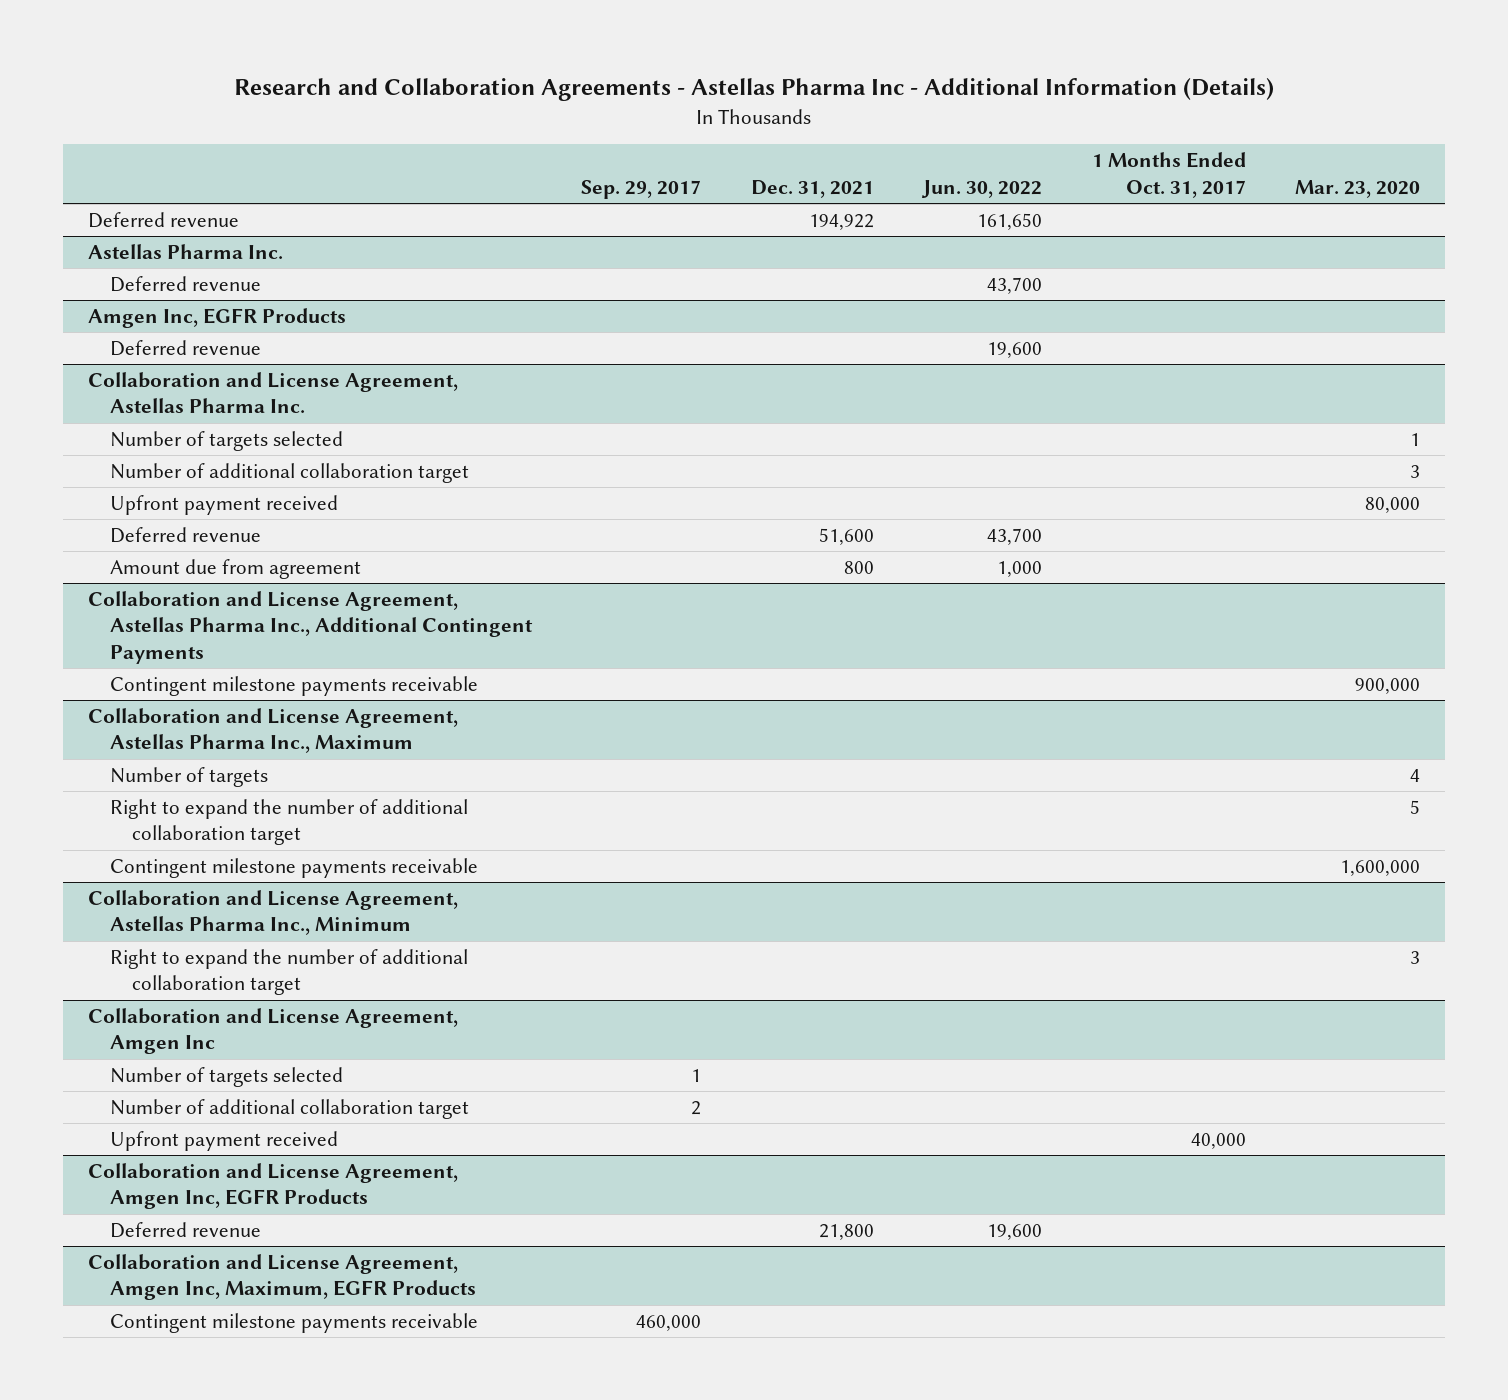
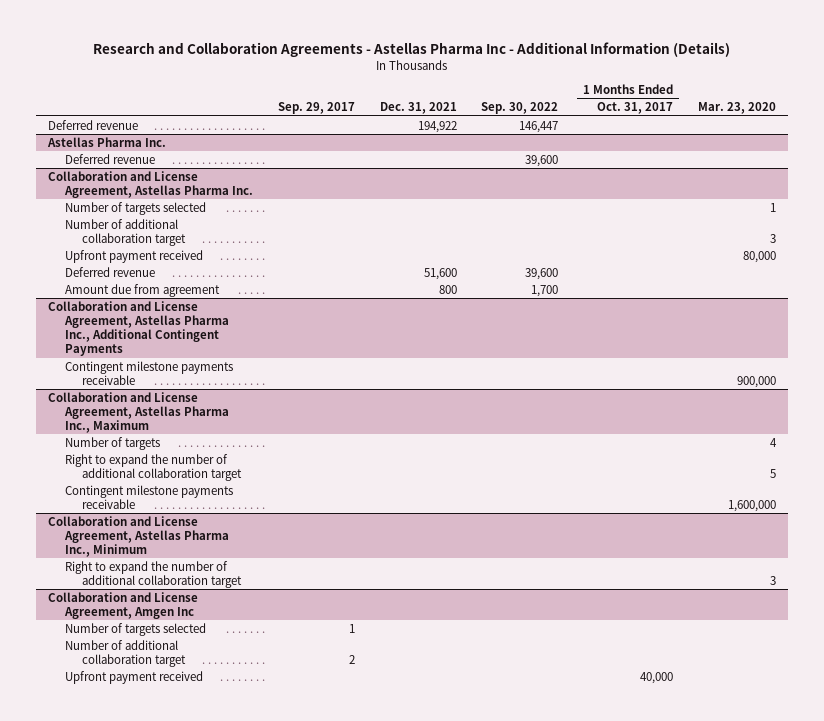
- | Sep. 29, 2017 | Dec. 31, 2021 | Jun. 30, 2022 | 1 Months Ended Oct. 31, 2017 | Mar. 23, 2020
+ | Sep. 29, 2017 | Dec. 31, 2021 | Sep. 30, 2022 | 1 Months Ended Oct. 31, 2017 | Mar. 23, 2020
- Amgen Inc, EGFR Products
- Deferred revenue | | | 19,600 | |
- Collaboration and License Agreement, Amgen Inc, EGFR Products
- Deferred revenue | | 21,800 | 19,600 | |
- Collaboration and License Agreement, Amgen Inc, Maximum, EGFR Products
- Contingent milestone payments receivable | 460,000 | | | |

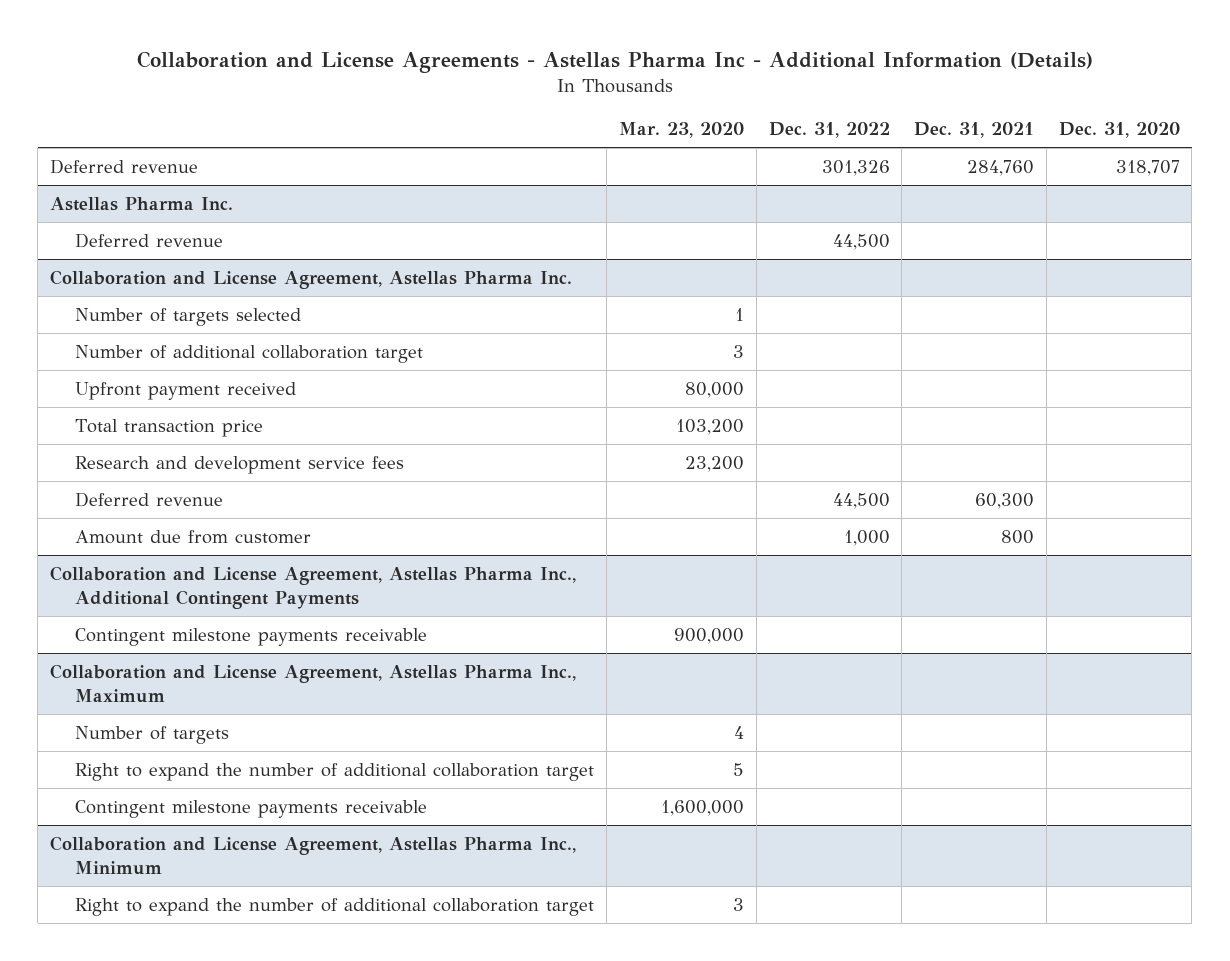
- Research and Collaboration Agreements - Astellas Pharma Inc - Additional Information (Details)
+ Collaboration and License Agreements - Astellas Pharma Inc - Additional Information (Details)
- | Sep. 29, 2017 | Dec. 31, 2021 | Sep. 30, 2022 | 1 Months Ended Oct. 31, 2017 | Mar. 23, 2020
+ | Mar. 23, 2020 | Dec. 31, 2022 | Dec. 31, 2021 | Dec. 31, 2020
- Deferred revenue | | 194,922 | 146,447 | |
+ Deferred revenue | | 301,326 | 284,760 | 318,707
@ Collaboration and License Agreement, Astellas Pharma Inc.
- Deferred revenue | | 51,600 | 39,600 | |
- Amount due from agreement | | 800 | 1,700 | |
+ Total transaction price | 103,200 | | |
+ Research and development service fees | 23,200 | | |
+ Deferred revenue | | 44,500 | 60,300 |
+ Amount due from customer | | 1,000 | 800 |
- Collaboration and License Agreement, Amgen Inc
- Number of targets selected | 1 | | | |
- Number of additional collaboration target | 2 | | | |
- Upfront payment received | | | | 40,000 |

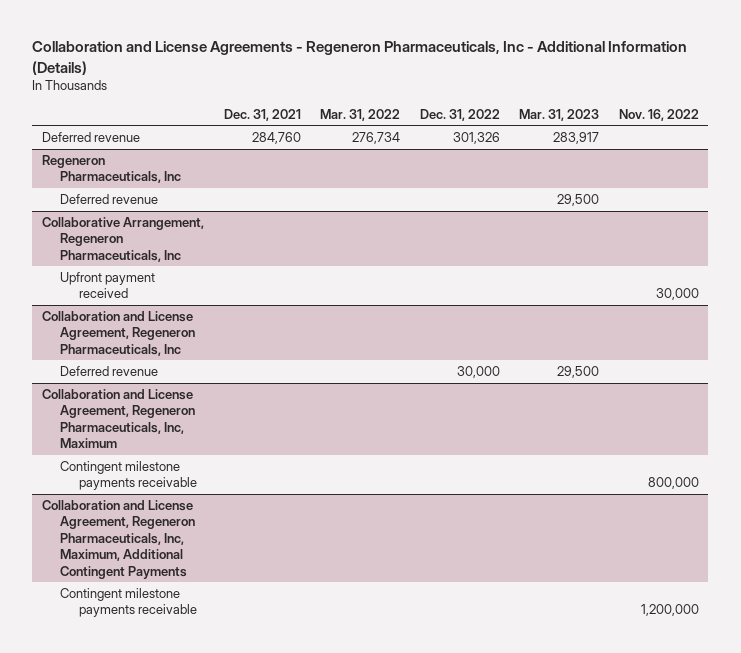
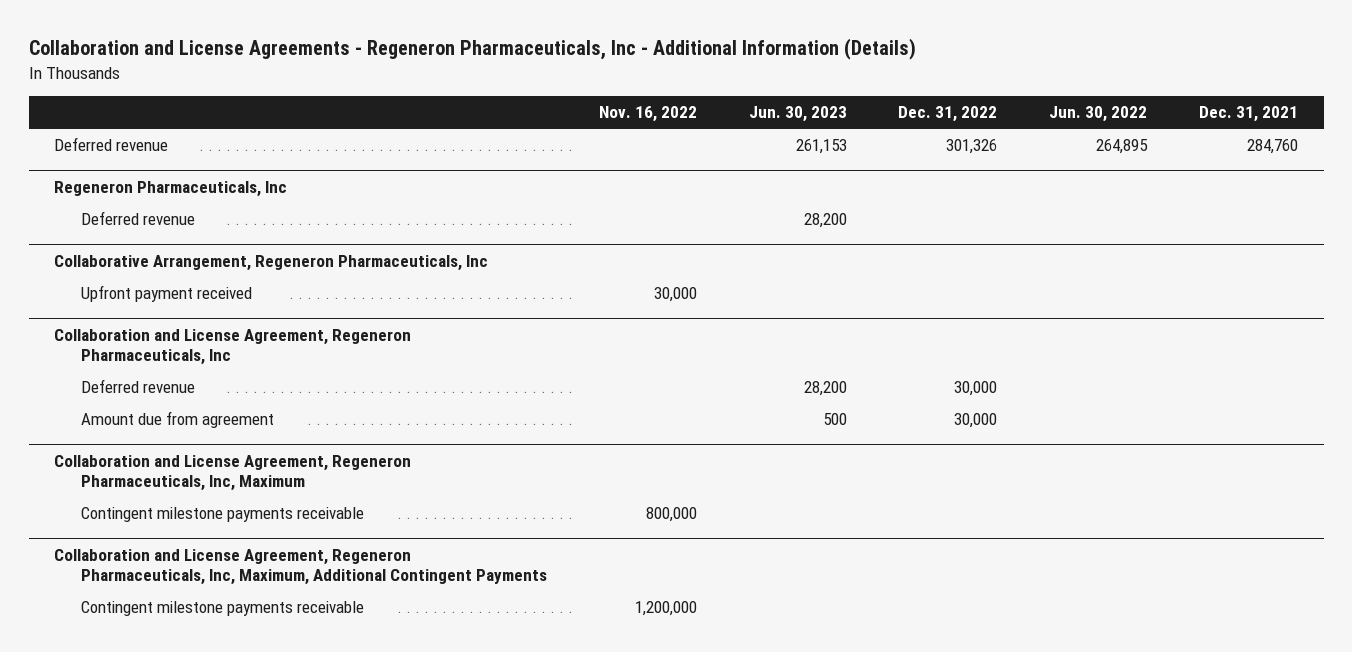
- | Dec. 31, 2021 | Mar. 31, 2022 | Dec. 31, 2022 | Mar. 31, 2023 | Nov. 16, 2022
+ | Nov. 16, 2022 | Jun. 30, 2023 | Dec. 31, 2022 | Jun. 30, 2022 | Dec. 31, 2021
@ Collaboration and License Agreement, Regeneron Pharmaceuticals, Inc
+ Amount due from agreement | | 500 | 30,000 | |

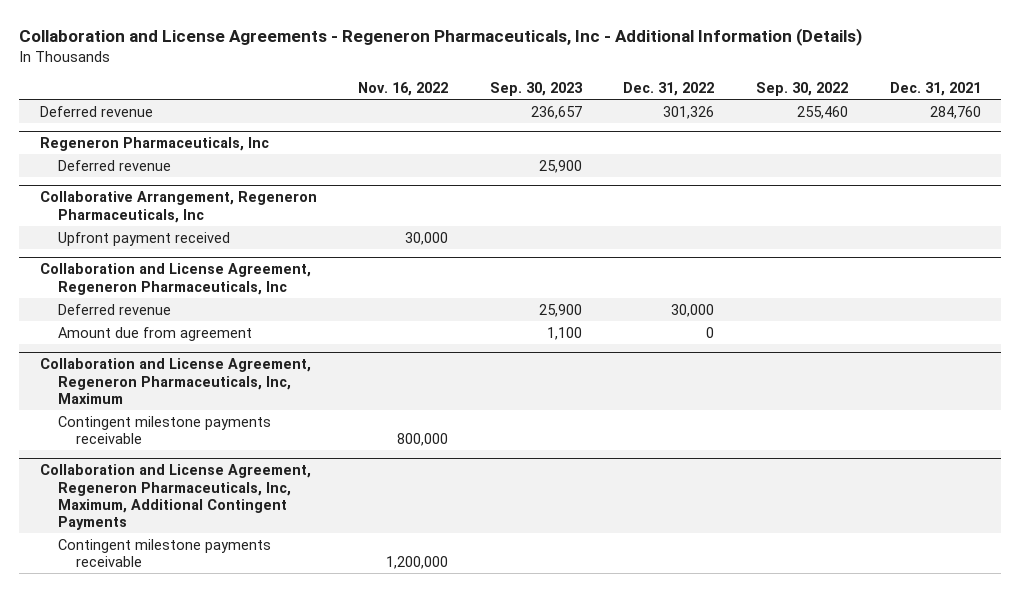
- | Nov. 16, 2022 | Jun. 30, 2023 | Dec. 31, 2022 | Jun. 30, 2022 | Dec. 31, 2021
+ | Nov. 16, 2022 | Sep. 30, 2023 | Dec. 31, 2022 | Sep. 30, 2022 | Dec. 31, 2021
@ Collaboration and License Agreement, Regeneron Pharmaceuticals, Inc
- Amount due from agreement | | 500 | 30,000 | |
+ Amount due from agreement | | 1,100 | 0 | |

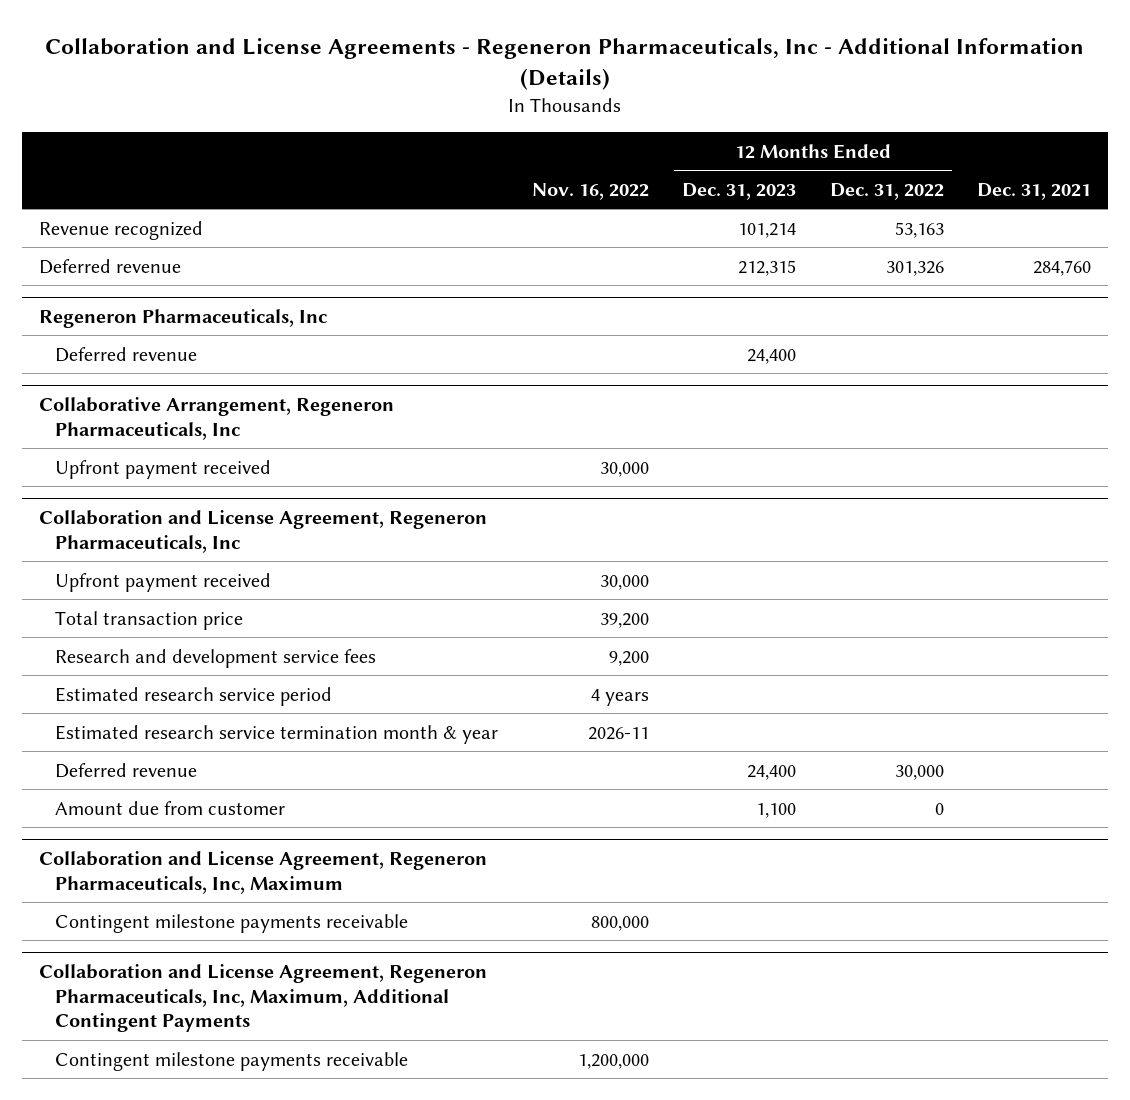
- | Nov. 16, 2022 | Sep. 30, 2023 | Dec. 31, 2022 | Sep. 30, 2022 | Dec. 31, 2021
+ | Nov. 16, 2022 | 12 Months Ended Dec. 31, 2023 | 12 Months Ended Dec. 31, 2022 | Dec. 31, 2021
+ Revenue recognized | | 101,214 | 53,163 |
@ Collaboration and License Agreement, Regeneron Pharmaceuticals, Inc
+ Upfront payment received | 30,000 | | |
+ Total transaction price | 39,200 | | |
+ Research and development service fees | 9,200 | | |
+ Estimated research service period | 4 years | | |
+ Estimated research service termination month & year | 2026-11 | | |
- Amount due from agreement | | 1,100 | 0 | |
+ Amount due from customer | | 1,100 | 0 |

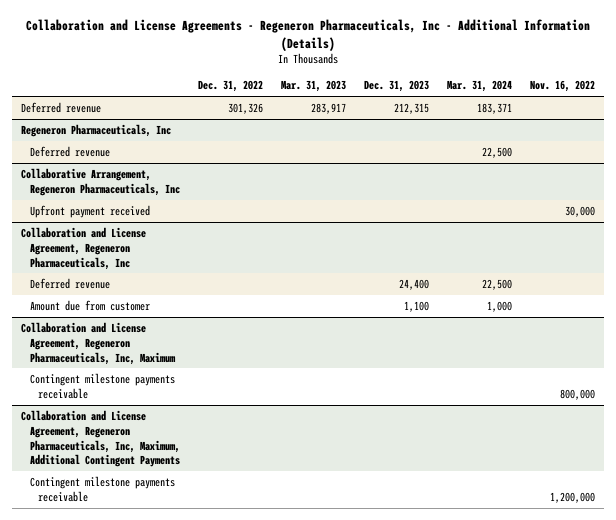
- | Nov. 16, 2022 | 12 Months Ended Dec. 31, 2023 | 12 Months Ended Dec. 31, 2022 | Dec. 31, 2021
+ | Dec. 31, 2022 | Mar. 31, 2023 | Dec. 31, 2023 | Mar. 31, 2024 | Nov. 16, 2022
- Revenue recognized | | 101,214 | 53,163 |
@ Collaboration and License Agreement, Regeneron Pharmaceuticals, Inc
- Upfront payment received | 30,000 | | |
- Total transaction price | 39,200 | | |
- Research and development service fees | 9,200 | | |
- Estimated research service period | 4 years | | |
- Estimated research service termination month & year | 2026-11 | | |

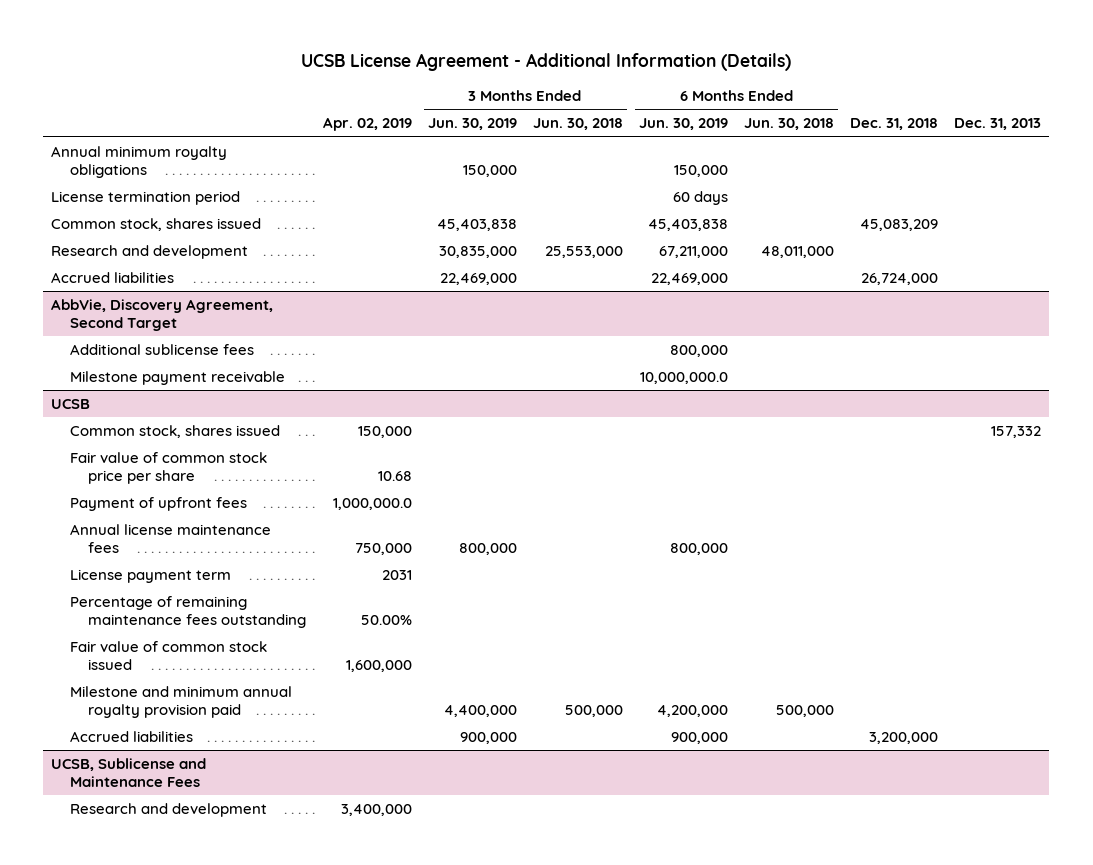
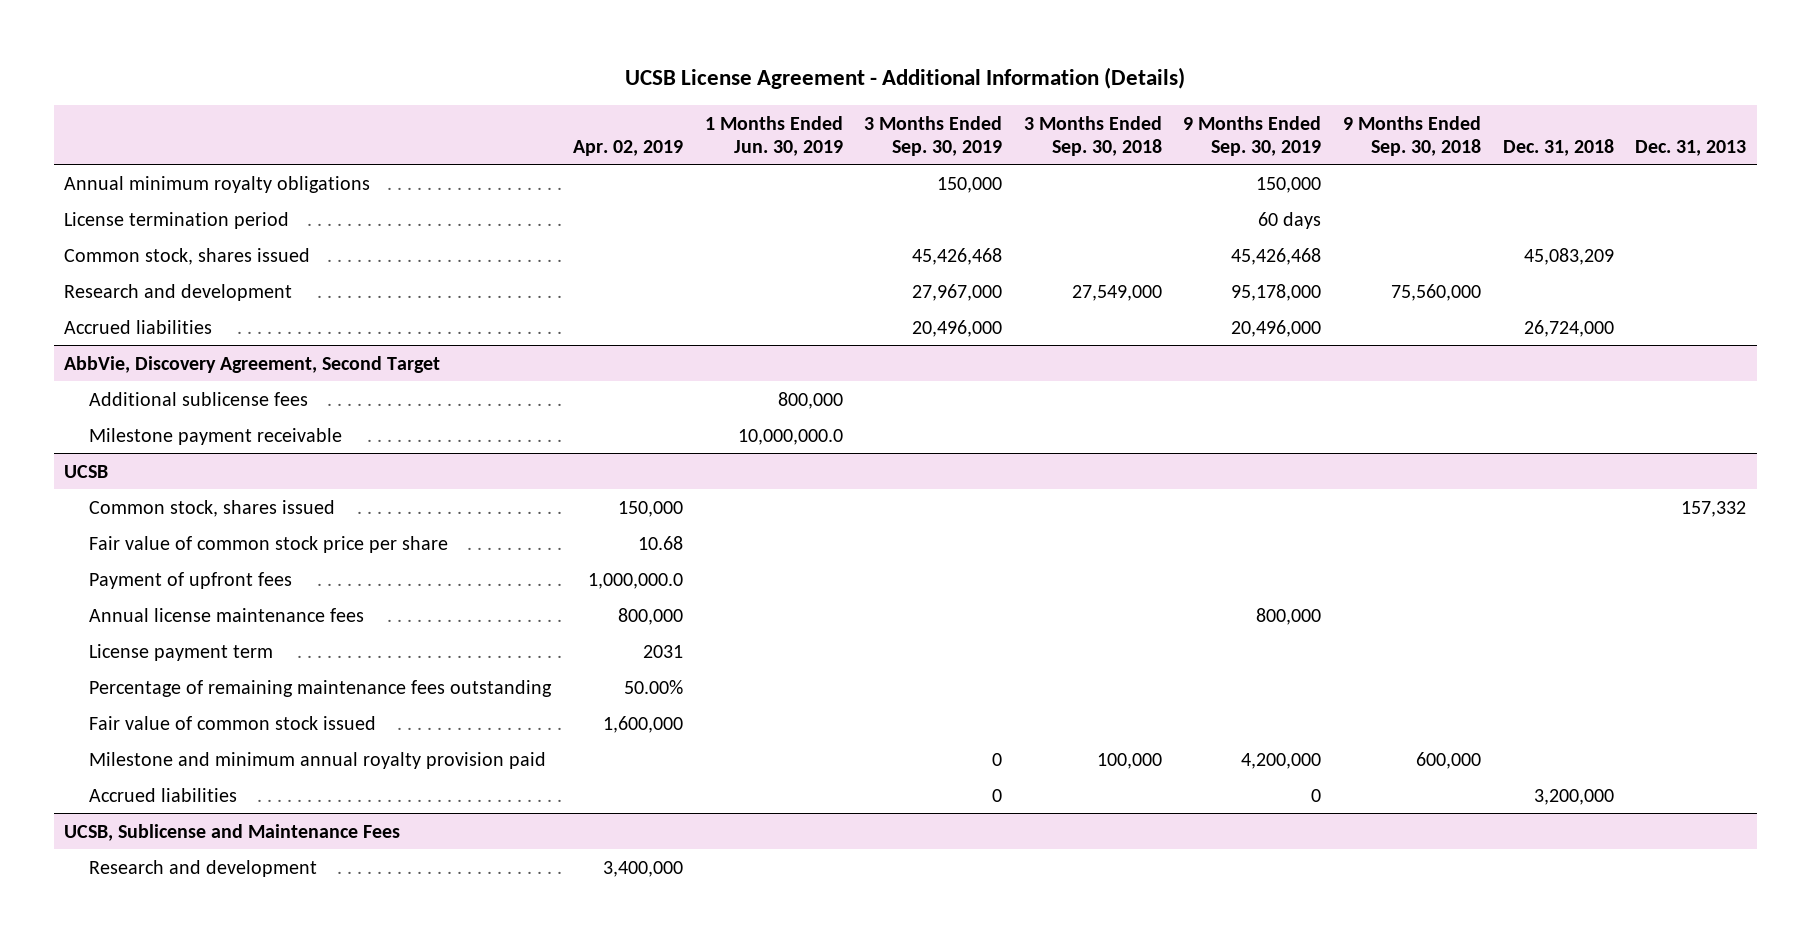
- | Apr. 02, 2019 | 3 Months Ended Jun. 30, 2019 | 3 Months Ended Jun. 30, 2018 | 6 Months Ended Jun. 30, 2019 | 6 Months Ended Jun. 30, 2018 | Dec. 31, 2018 | Dec. 31, 2013
+ | Apr. 02, 2019 | 1 Months Ended Jun. 30, 2019 | 3 Months Ended Sep. 30, 2019 | 3 Months Ended Sep. 30, 2018 | 9 Months Ended Sep. 30, 2019 | 9 Months Ended Sep. 30, 2018 | Dec. 31, 2018 | Dec. 31, 2013
@ UCSB
- Annual license maintenance fees | 750,000 | 800,000 | | 800,000 | | |
+ Annual license maintenance fees | 800,000 | | | | 800,000 | | |

